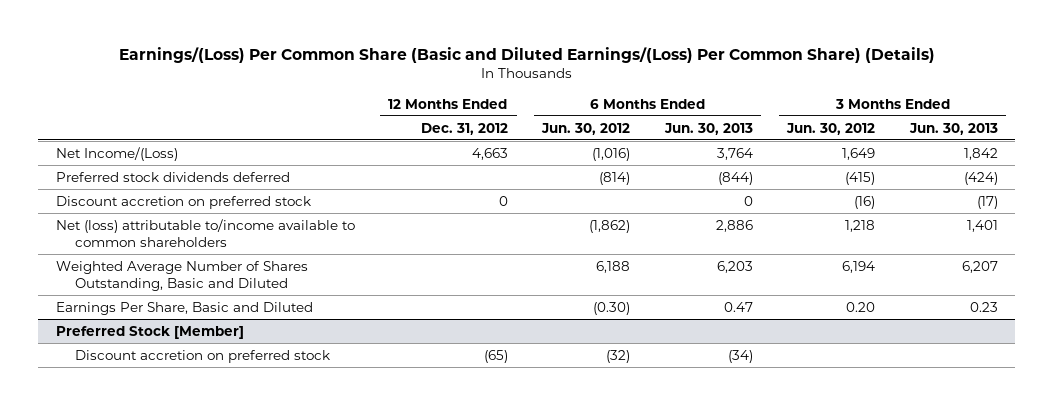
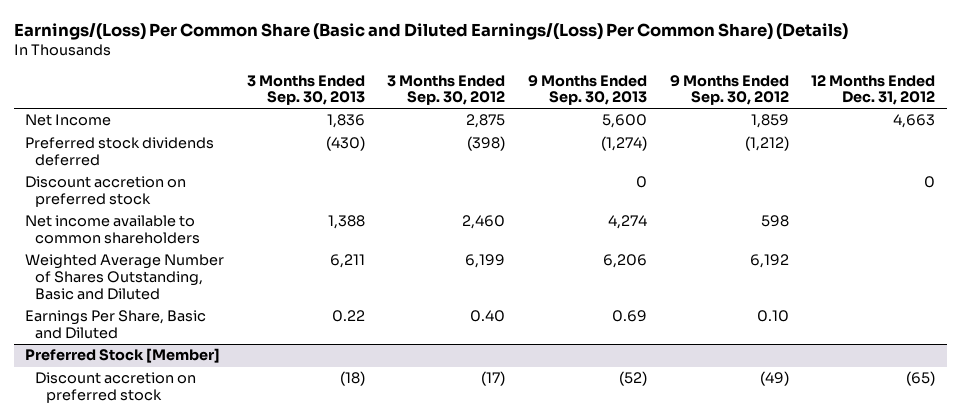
- | 12 Months Ended Dec. 31, 2012 | 6 Months Ended Jun. 30, 2012 | 6 Months Ended Jun. 30, 2013 | 3 Months Ended Jun. 30, 2012 | 3 Months Ended Jun. 30, 2013
+ | 3 Months Ended Sep. 30, 2013 | 3 Months Ended Sep. 30, 2012 | 9 Months Ended Sep. 30, 2013 | 9 Months Ended Sep. 30, 2012 | 12 Months Ended Dec. 31, 2012
- Net Income/(Loss) | 4,663 | (1,016) | 3,764 | 1,649 | 1,842
+ Net Income | 1,836 | 2,875 | 5,600 | 1,859 | 4,663
- Net (loss) attributable to/income available to common shareholders | | (1,862) | 2,886 | 1,218 | 1,401
+ Net income available to common shareholders | 1,388 | 2,460 | 4,274 | 598 |

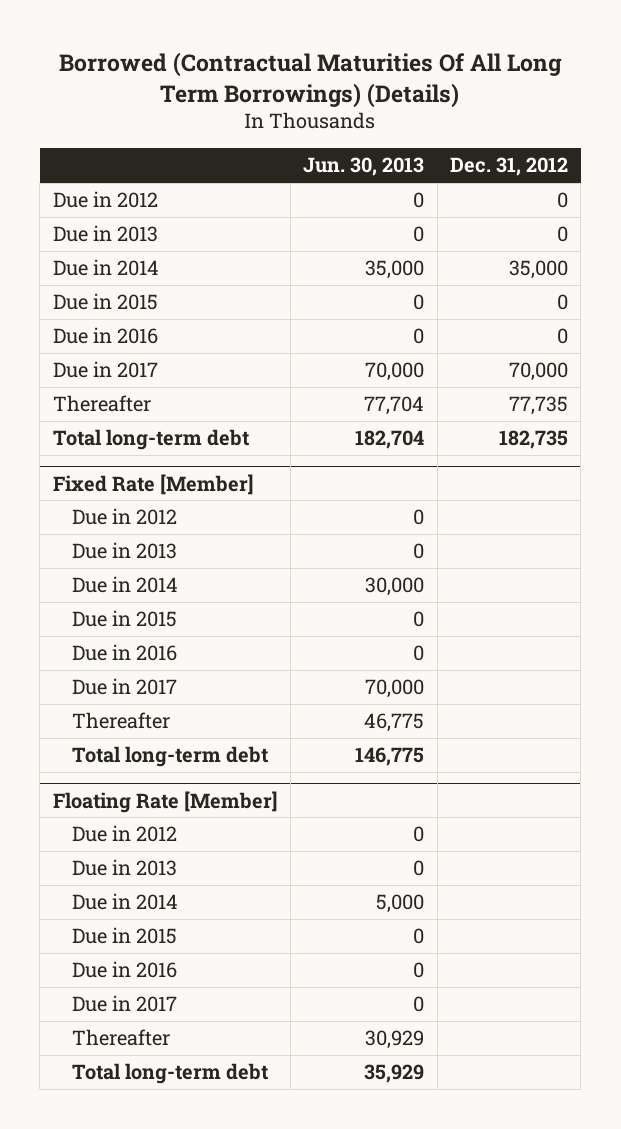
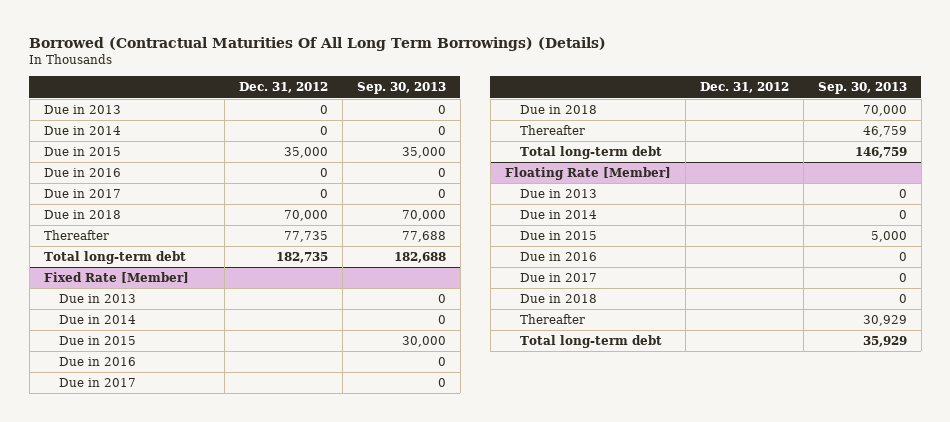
- | Jun. 30, 2013 | Dec. 31, 2012
+ | Dec. 31, 2012 | Sep. 30, 2013
- Due in 2012 | 0 | 0
- Due in 2014 | 35,000 | 35,000
- Due in 2015 | 0 | 0
+ Due in 2014 | 0 | 0
+ Due in 2015 | 35,000 | 35,000
- Due in 2017 | 70,000 | 70,000
+ Due in 2017 | 0 | 0
+ Due in 2018 | 70,000 | 70,000
@ Fixed Rate [Member]
- Due in 2012 | 0 |
+ Due in 2018 | | 70,000
@ Floating Rate [Member]
- Due in 2012 | 0 |
+ Due in 2018 | | 0

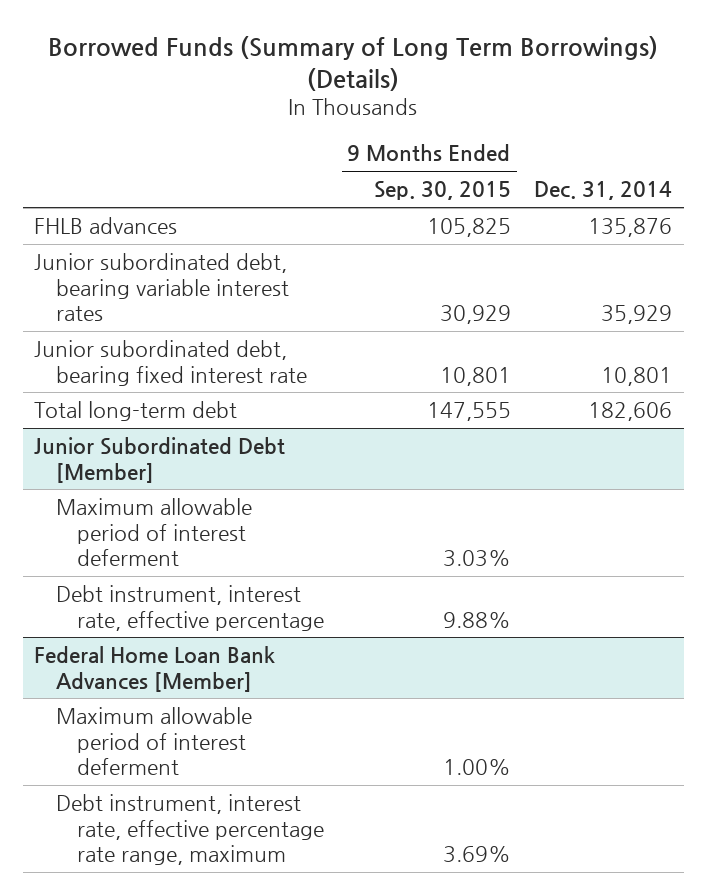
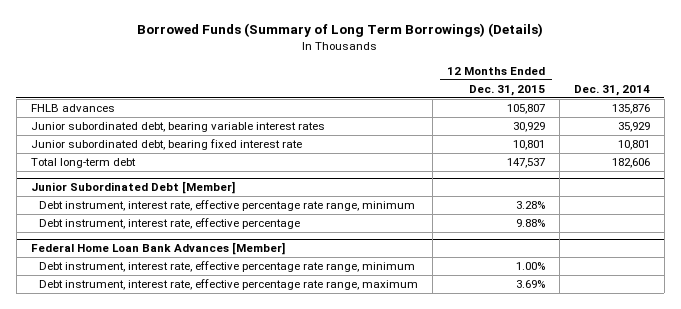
- | 9 Months Ended Sep. 30, 2015 | Dec. 31, 2014
+ | 12 Months Ended Dec. 31, 2015 | Dec. 31, 2014
@ Junior Subordinated Debt [Member]
- Maximum allowable period of interest deferment | 3.03% |
+ Debt instrument, interest rate, effective percentage rate range, minimum | 3.28% |
@ Federal Home Loan Bank Advances [Member]
- Maximum allowable period of interest deferment | 1.00% |
+ Debt instrument, interest rate, effective percentage rate range, minimum | 1.00% |

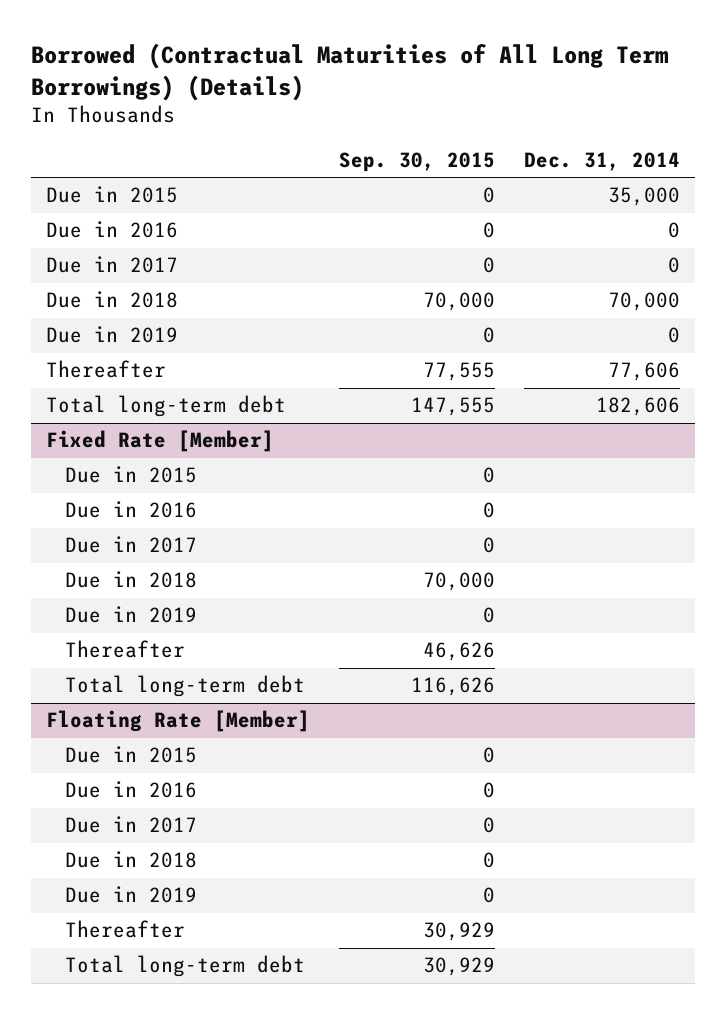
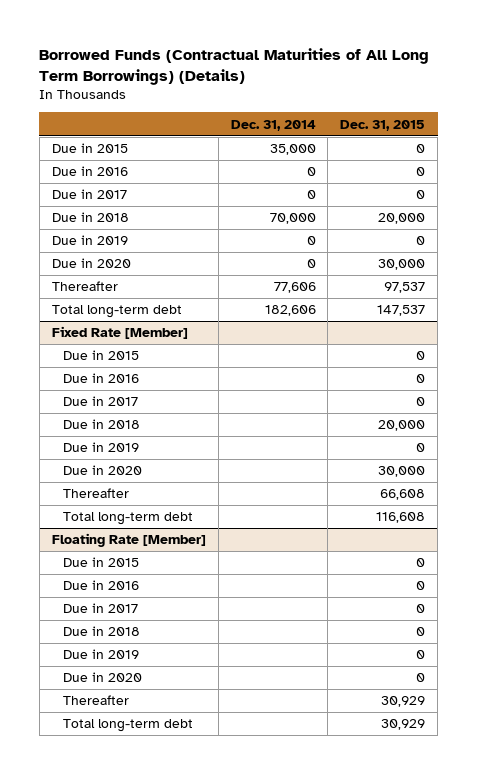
- Borrowed (Contractual Maturities of All Long Term Borrowings) (Details)
+ Borrowed Funds (Contractual Maturities of All Long Term Borrowings) (Details)
- | Sep. 30, 2015 | Dec. 31, 2014
+ | Dec. 31, 2014 | Dec. 31, 2015
+ Due in 2020 | 0 | 30,000
@ Fixed Rate [Member]
+ Due in 2020 | | 30,000
@ Floating Rate [Member]
+ Due in 2020 | | 0

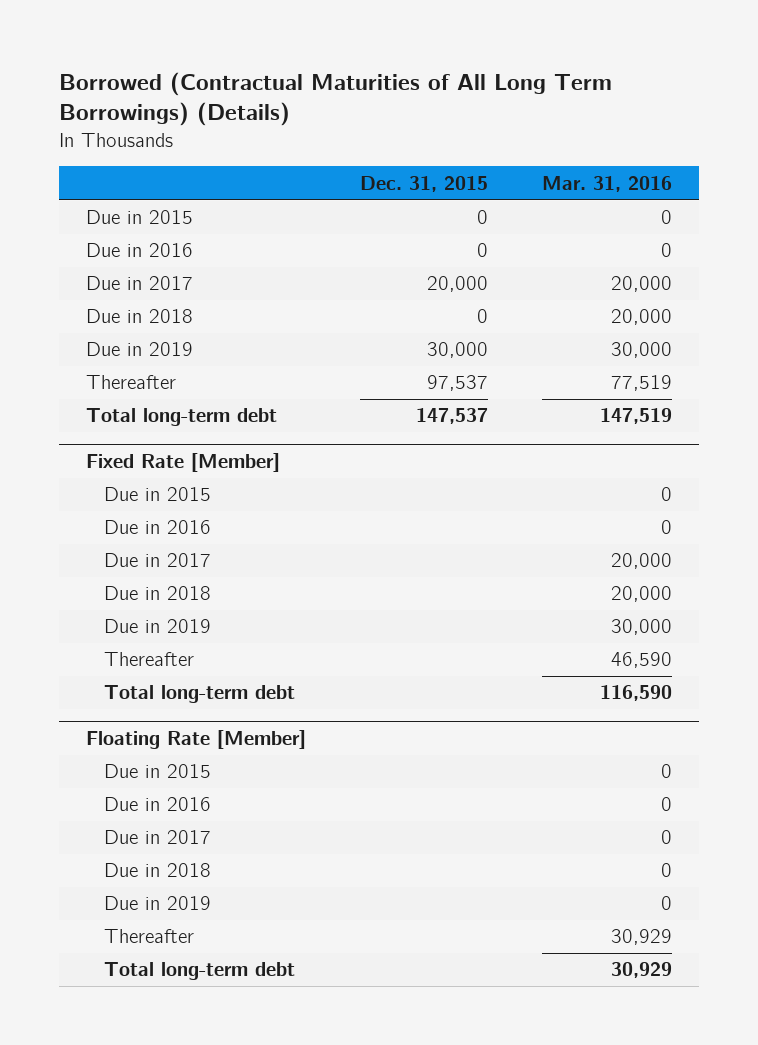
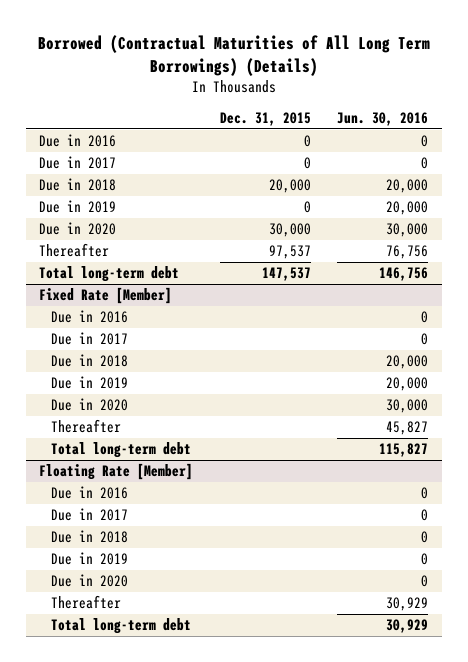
- | Dec. 31, 2015 | Mar. 31, 2016
+ | Dec. 31, 2015 | Jun. 30, 2016
- Due in 2015 | 0 | 0
- Due in 2017 | 20,000 | 20,000
- Due in 2018 | 0 | 20,000
- Due in 2019 | 30,000 | 30,000
+ Due in 2017 | 0 | 0
+ Due in 2018 | 20,000 | 20,000
+ Due in 2019 | 0 | 20,000
+ Due in 2020 | 30,000 | 30,000
@ Fixed Rate [Member]
- Due in 2015 | | 0
+ Due in 2020 | | 30,000
@ Floating Rate [Member]
- Due in 2015 | | 0
+ Due in 2020 | | 0

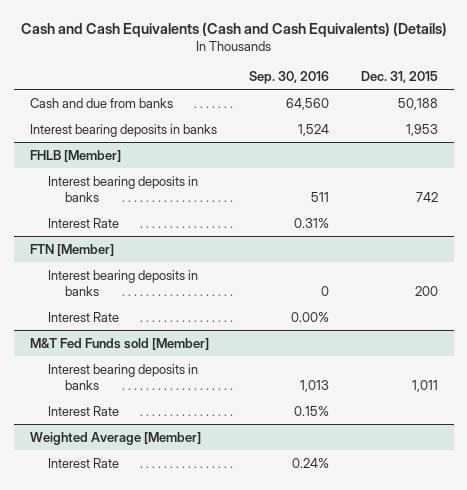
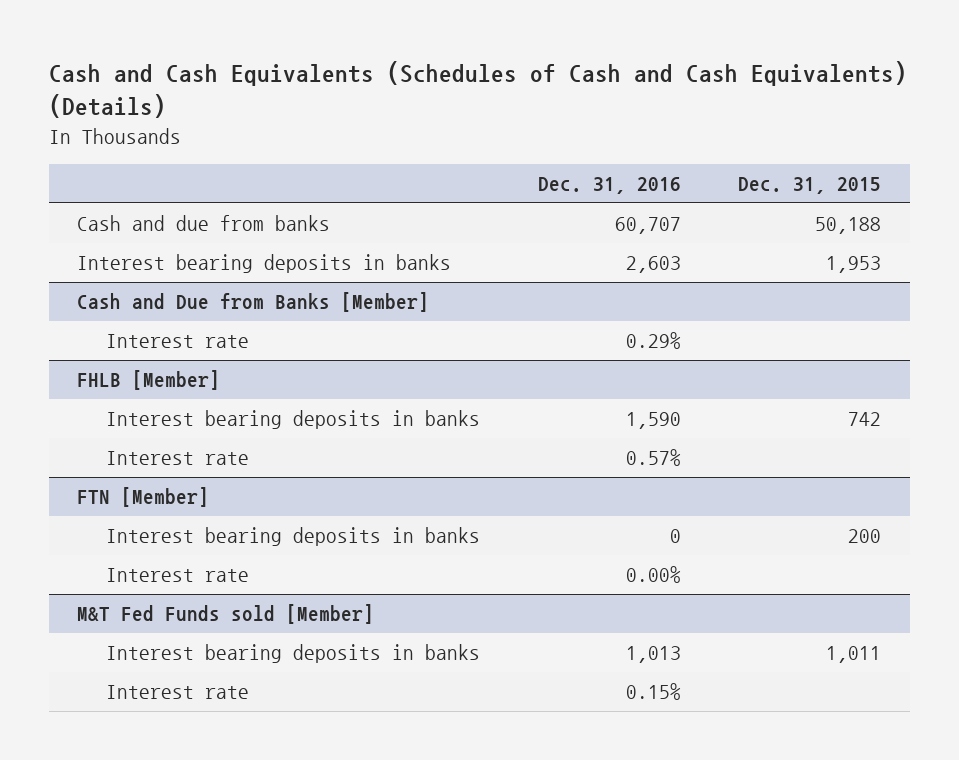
- Cash and Cash Equivalents (Cash and Cash Equivalents) (Details)
+ Cash and Cash Equivalents (Schedules of Cash and Cash Equivalents) (Details)
- | Sep. 30, 2016 | Dec. 31, 2015
+ | Dec. 31, 2016 | Dec. 31, 2015
+ Cash and Due from Banks [Member]
+ Interest rate | 0.29% |
@ FHLB [Member]
- Interest Rate | 0.31% |
+ Interest rate | 0.57% |
@ FTN [Member]
- Interest Rate | 0.00% |
+ Interest rate | 0.00% |
@ M&T Fed Funds sold [Member]
- Interest Rate | 0.15% |
- Weighted Average [Member]
- Interest Rate | 0.24% |
@ M&T Fed Funds sold [Member]
+ Interest rate | 0.15% |

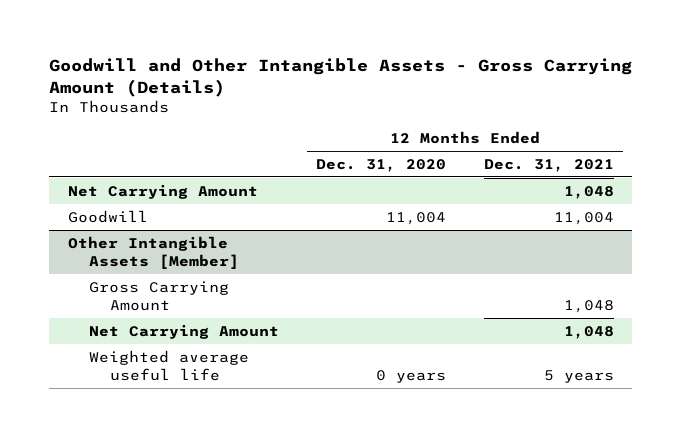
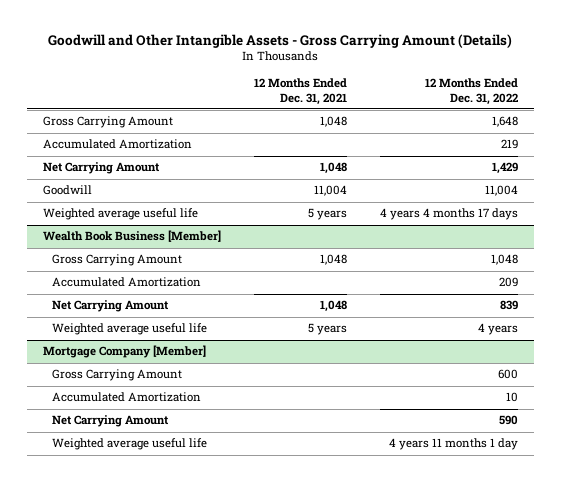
- | 12 Months Ended Dec. 31, 2020 | 12 Months Ended Dec. 31, 2021
+ | 12 Months Ended Dec. 31, 2021 | 12 Months Ended Dec. 31, 2022
+ Gross Carrying Amount | 1,048 | 1,648
+ Accumulated Amortization | | 219
- Other Intangible Assets [Member]
+ Weighted average useful life | 5 years | 4 years 4 months 17 days
+ Wealth Book Business [Member]
+ Accumulated Amortization | | 209
+ Mortgage Company [Member]
+ Gross Carrying Amount | | 600
+ Accumulated Amortization | | 10
+ Net Carrying Amount | | 590
+ Weighted average useful life | | 4 years 11 months 1 day

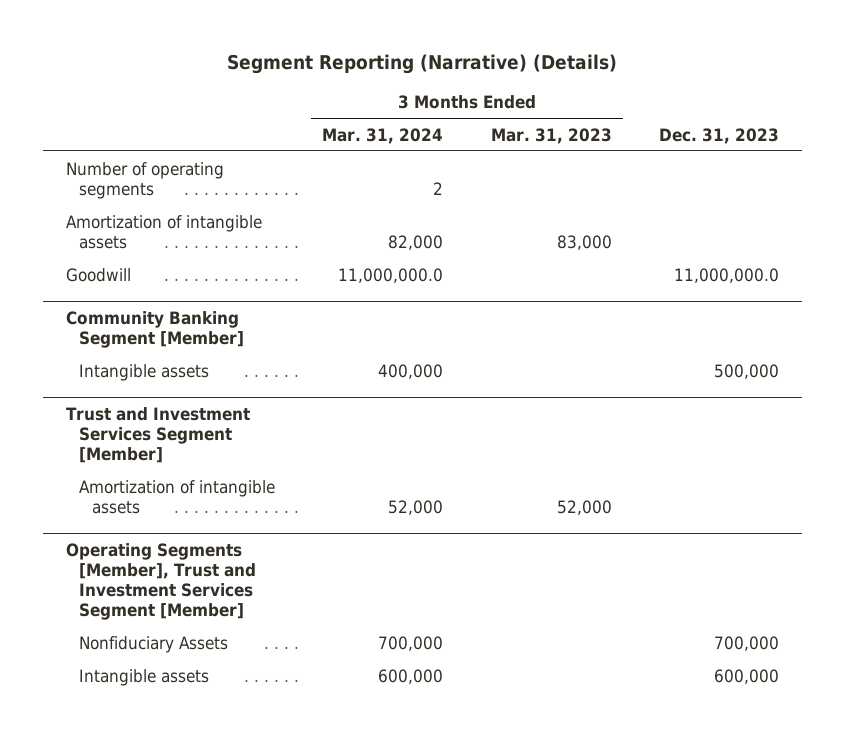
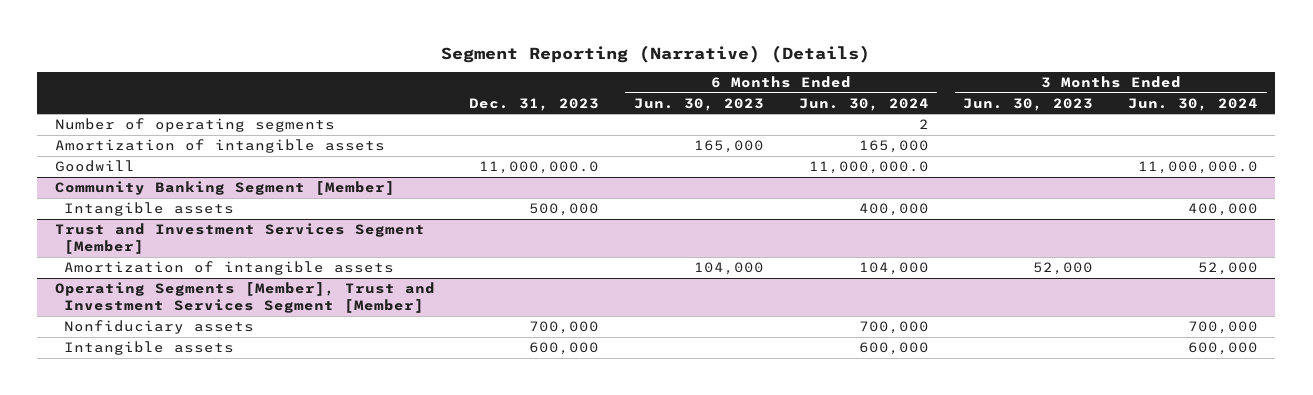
- | 3 Months Ended Mar. 31, 2024 | 3 Months Ended Mar. 31, 2023 | Dec. 31, 2023
+ | Dec. 31, 2023 | 6 Months Ended Jun. 30, 2023 | 6 Months Ended Jun. 30, 2024 | 3 Months Ended Jun. 30, 2023 | 3 Months Ended Jun. 30, 2024
@ Operating Segments [Member], Trust and Investment Services Segment [Member]
- Nonfiduciary Assets | 700,000 | | 700,000
+ Nonfiduciary assets | 700,000 | | 700,000 | | 700,000

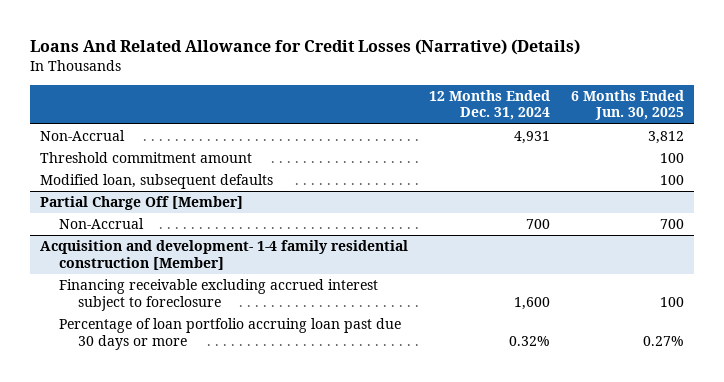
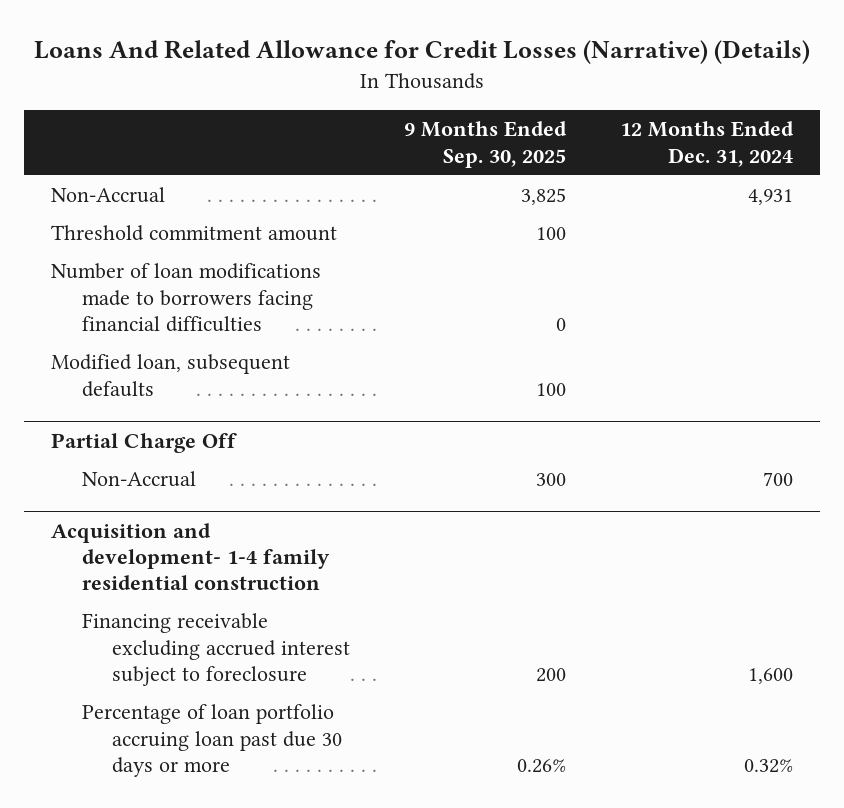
- | 12 Months Ended Dec. 31, 2024 | 6 Months Ended Jun. 30, 2025
+ | 9 Months Ended Sep. 30, 2025 | 12 Months Ended Dec. 31, 2024
+ Number of loan modifications made to borrowers facing financial difficulties | 0 |
- Partial Charge Off [Member]
+ Partial Charge Off
- Acquisition and development- 1-4 family residential construction [Member]
+ Acquisition and development- 1-4 family residential construction

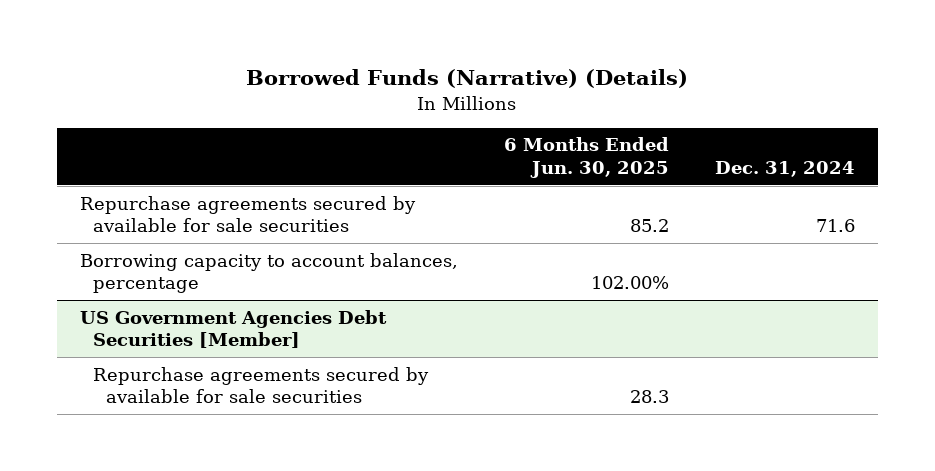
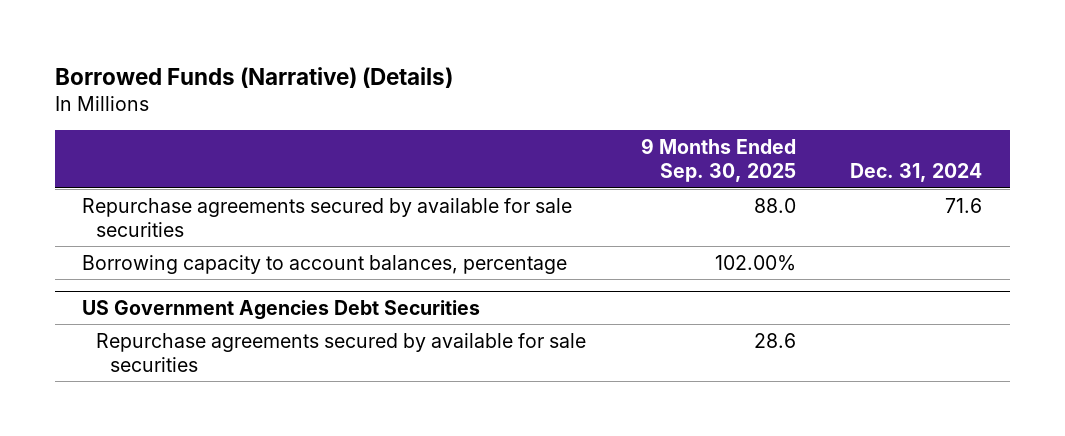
- | 6 Months Ended Jun. 30, 2025 | Dec. 31, 2024
+ | 9 Months Ended Sep. 30, 2025 | Dec. 31, 2024
- US Government Agencies Debt Securities [Member]
+ US Government Agencies Debt Securities

